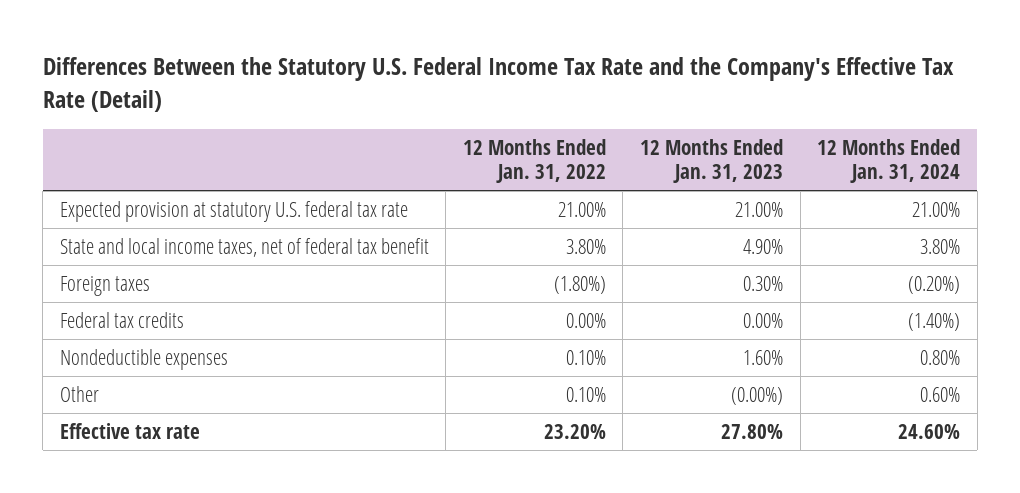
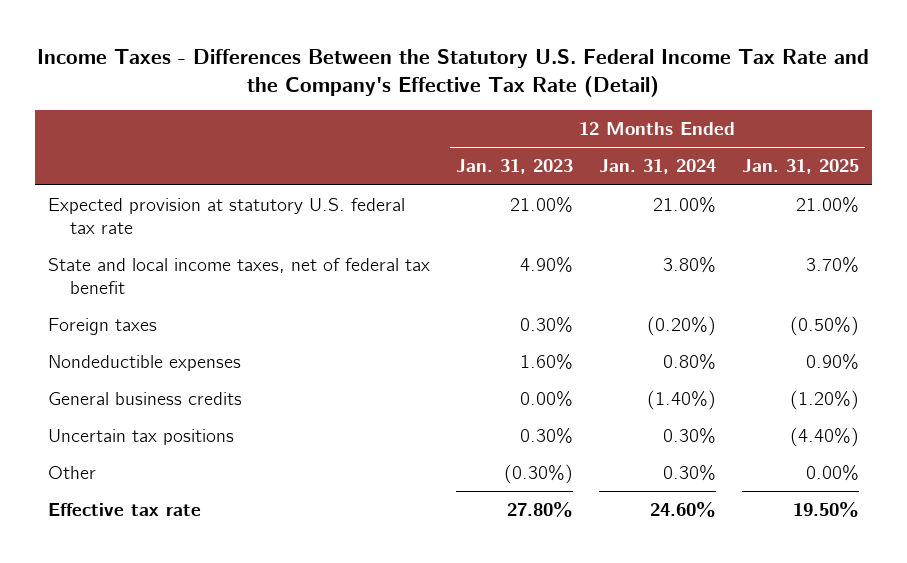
- Differences Between the Statutory U.S. Federal Income Tax Rate and the Company's Effective Tax Rate (Detail)
+ Income Taxes - Differences Between the Statutory U.S. Federal Income Tax Rate and the Company's Effective Tax Rate (Detail)
- | 12 Months Ended Jan. 31, 2022 | 12 Months Ended Jan. 31, 2023 | 12 Months Ended Jan. 31, 2024
+ | 12 Months Ended Jan. 31, 2023 | 12 Months Ended Jan. 31, 2024 | 12 Months Ended Jan. 31, 2025
- Federal tax credits | 0.00% | 0.00% | (1.40%)
- Other | 0.10% | (0.00%) | 0.60%
+ General business credits | 0.00% | (1.40%) | (1.20%)
+ Uncertain tax positions | 0.30% | 0.30% | (4.40%)
+ Other | (0.30%) | 0.30% | 0.00%

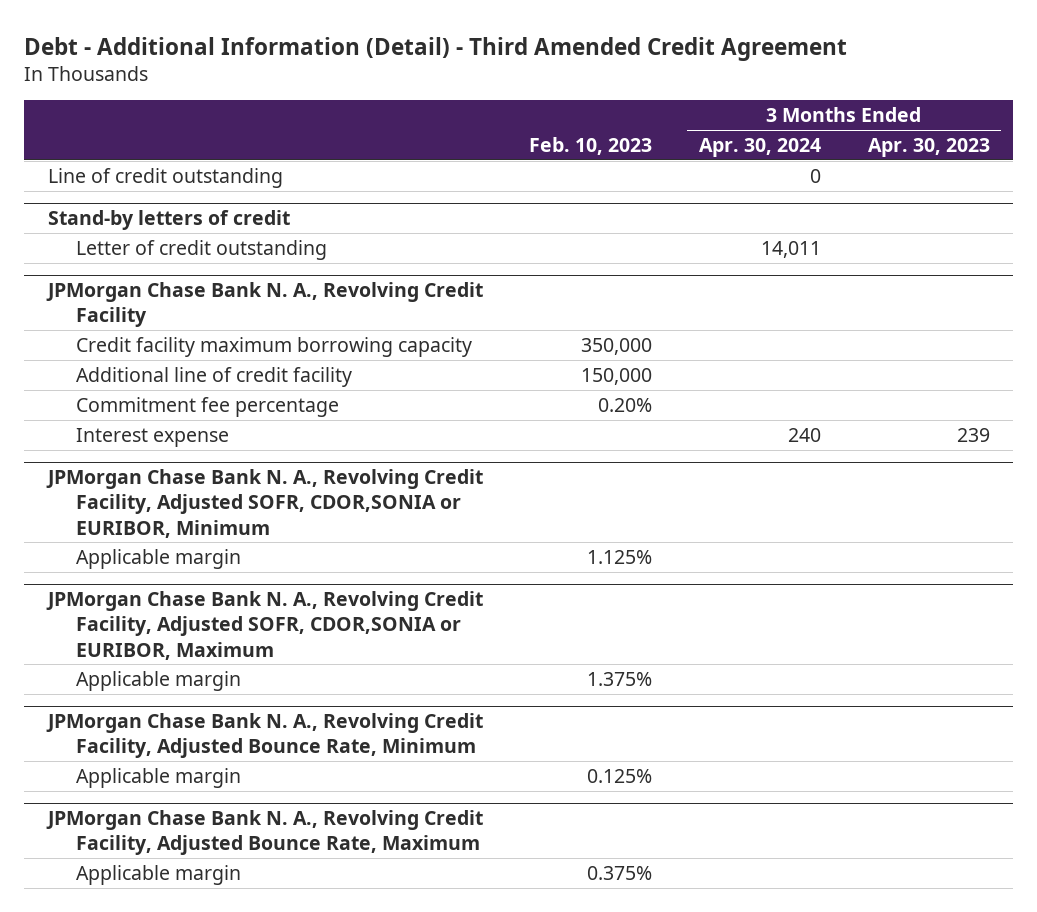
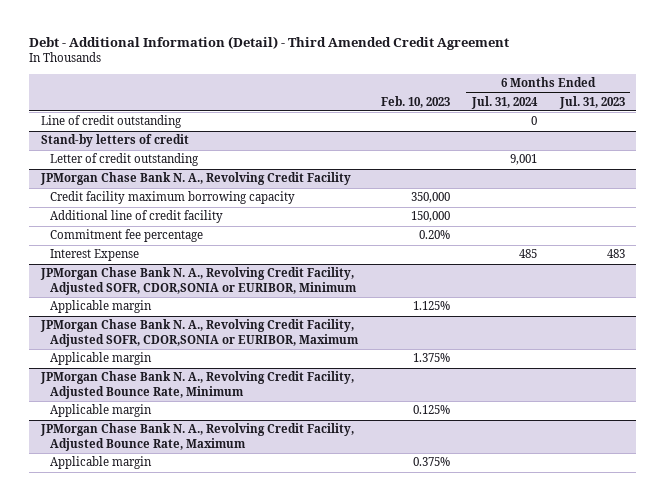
- | Feb. 10, 2023 | 3 Months Ended Apr. 30, 2024 | 3 Months Ended Apr. 30, 2023
+ | Feb. 10, 2023 | 6 Months Ended Jul. 31, 2024 | 6 Months Ended Jul. 31, 2023
@ JPMorgan Chase Bank N. A., Revolving Credit Facility
- Interest expense | | 240 | 239
+ Interest Expense | | 485 | 483

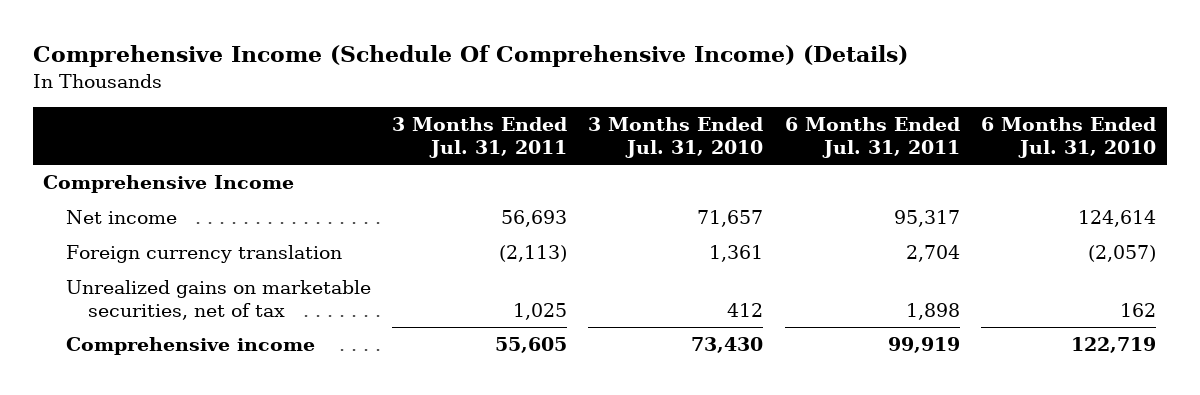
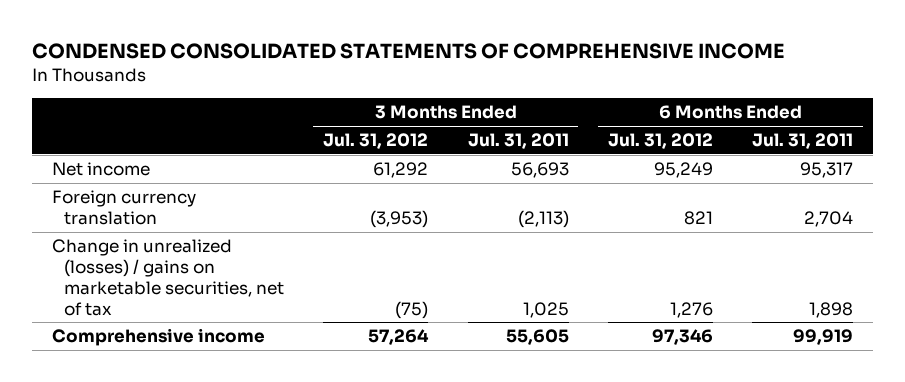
- Comprehensive Income (Schedule Of Comprehensive Income) (Details)
+ CONDENSED CONSOLIDATED STATEMENTS OF COMPREHENSIVE INCOME
- | 3 Months Ended Jul. 31, 2011 | 3 Months Ended Jul. 31, 2010 | 6 Months Ended Jul. 31, 2011 | 6 Months Ended Jul. 31, 2010
+ | 3 Months Ended Jul. 31, 2012 | 3 Months Ended Jul. 31, 2011 | 6 Months Ended Jul. 31, 2012 | 6 Months Ended Jul. 31, 2011
- Comprehensive Income
- Unrealized gains on marketable securities, net of tax | 1,025 | 412 | 1,898 | 162
+ Change in unrealized (losses) / gains on marketable securities, net of tax | (75) | 1,025 | 1,276 | 1,898

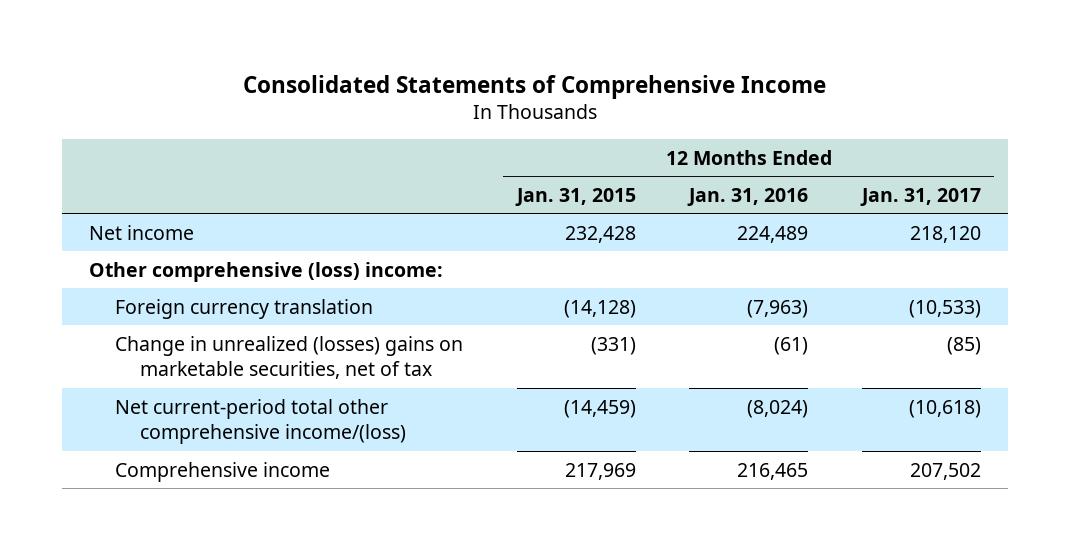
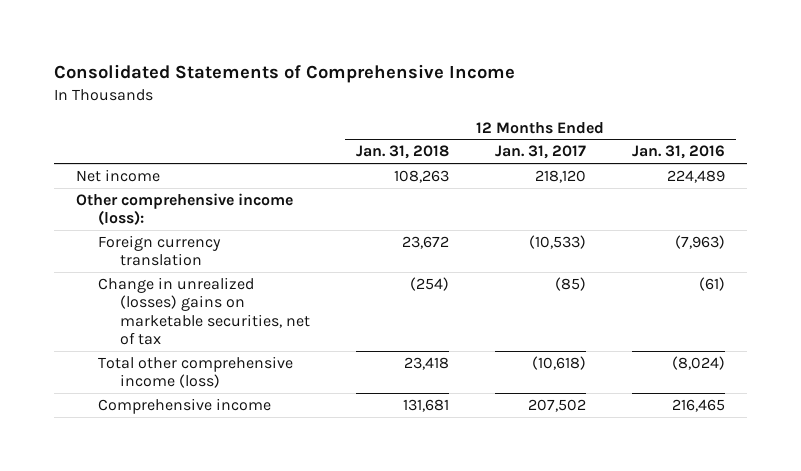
- | 12 Months Ended Jan. 31, 2015 | 12 Months Ended Jan. 31, 2016 | 12 Months Ended Jan. 31, 2017
+ | 12 Months Ended Jan. 31, 2018 | 12 Months Ended Jan. 31, 2017 | 12 Months Ended Jan. 31, 2016
- Other comprehensive (loss) income:
+ Other comprehensive income (loss):
- Net current-period total other comprehensive income/(loss) | (14,459) | (8,024) | (10,618)
+ Total other comprehensive income (loss) | 23,418 | (10,618) | (8,024)

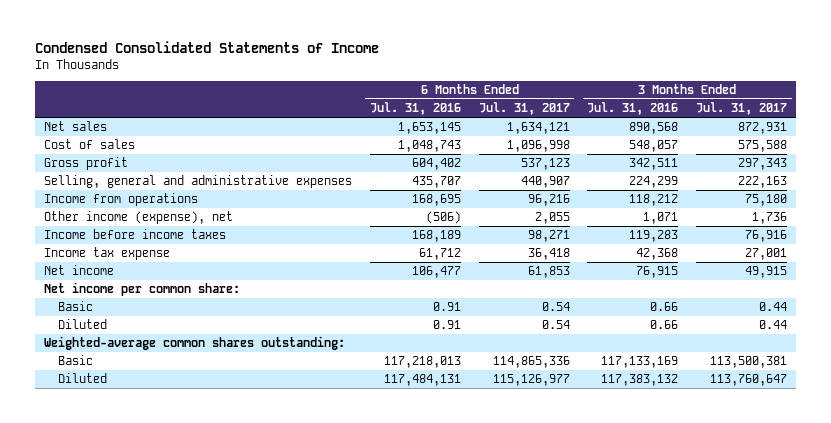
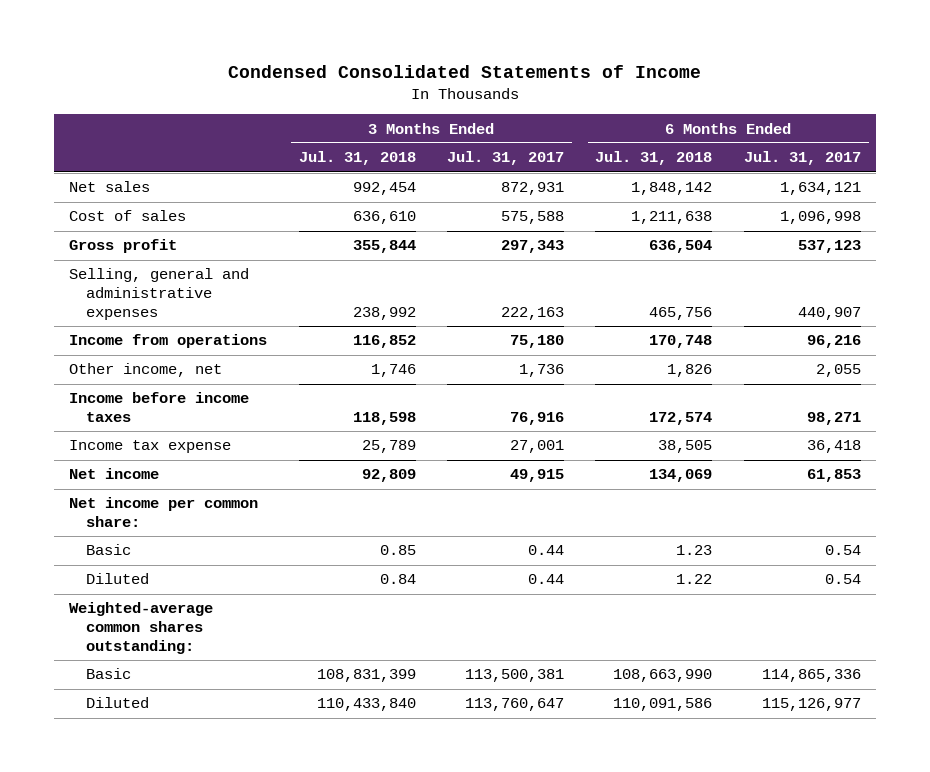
- | 6 Months Ended Jul. 31, 2016 | 6 Months Ended Jul. 31, 2017 | 3 Months Ended Jul. 31, 2016 | 3 Months Ended Jul. 31, 2017
+ | 3 Months Ended Jul. 31, 2018 | 3 Months Ended Jul. 31, 2017 | 6 Months Ended Jul. 31, 2018 | 6 Months Ended Jul. 31, 2017
- Other income (expense), net | (506) | 2,055 | 1,071 | 1,736
+ Other income, net | 1,746 | 1,736 | 1,826 | 2,055

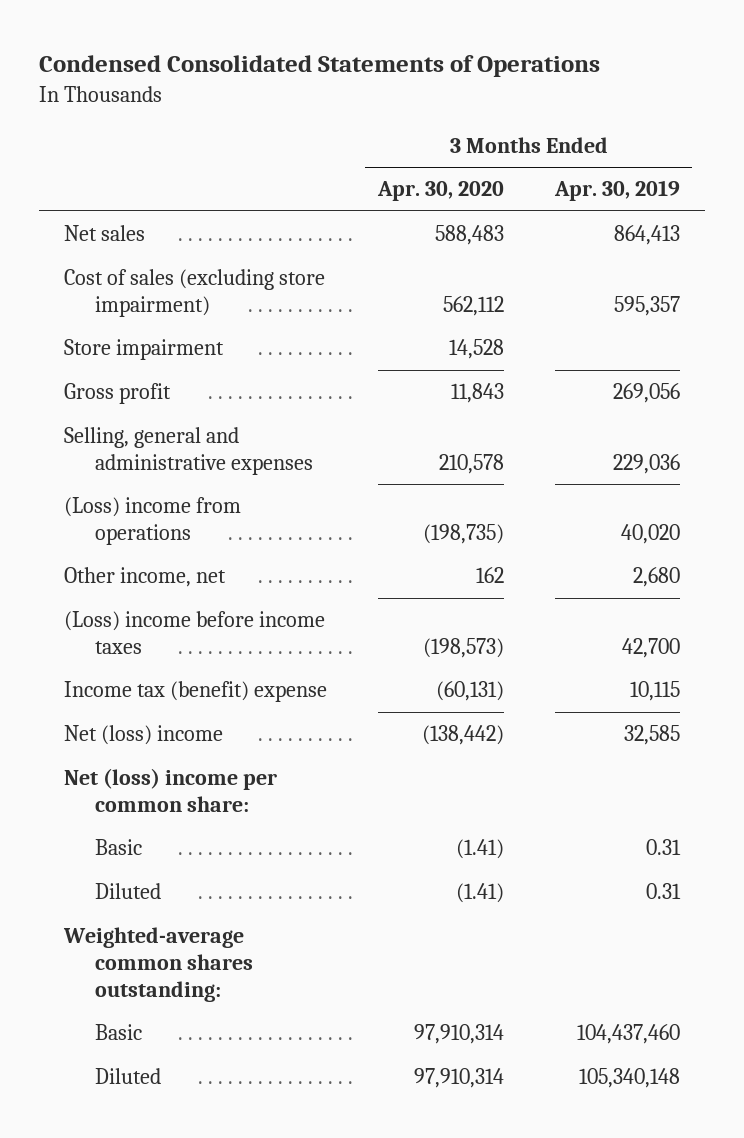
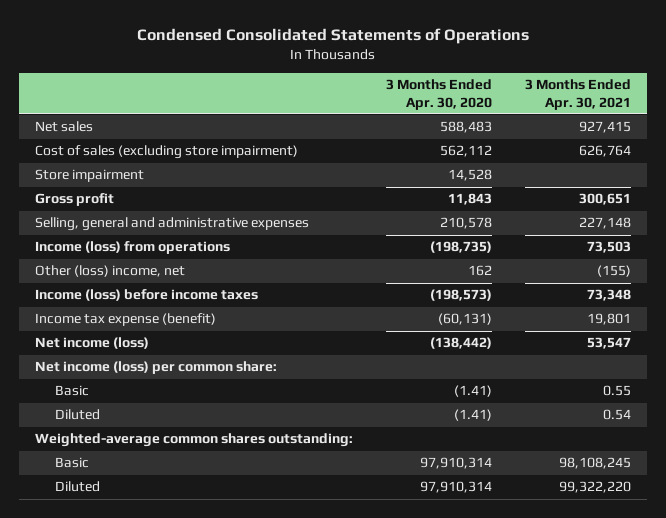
- | 3 Months Ended Apr. 30, 2020 | 3 Months Ended Apr. 30, 2019
+ | 3 Months Ended Apr. 30, 2020 | 3 Months Ended Apr. 30, 2021
- (Loss) income from operations | (198,735) | 40,020
- Other income, net | 162 | 2,680
- (Loss) income before income taxes | (198,573) | 42,700
- Income tax (benefit) expense | (60,131) | 10,115
- Net (loss) income | (138,442) | 32,585
- Net (loss) income per common share:
+ Income (loss) from operations | (198,735) | 73,503
+ Other (loss) income, net | 162 | (155)
+ Income (loss) before income taxes | (198,573) | 73,348
+ Income tax expense (benefit) | (60,131) | 19,801
+ Net income (loss) | (138,442) | 53,547
+ Net income (loss) per common share:

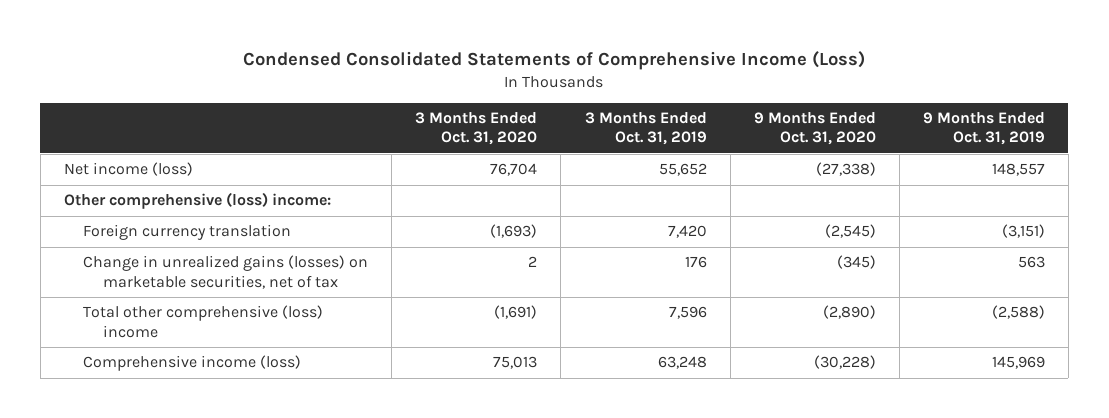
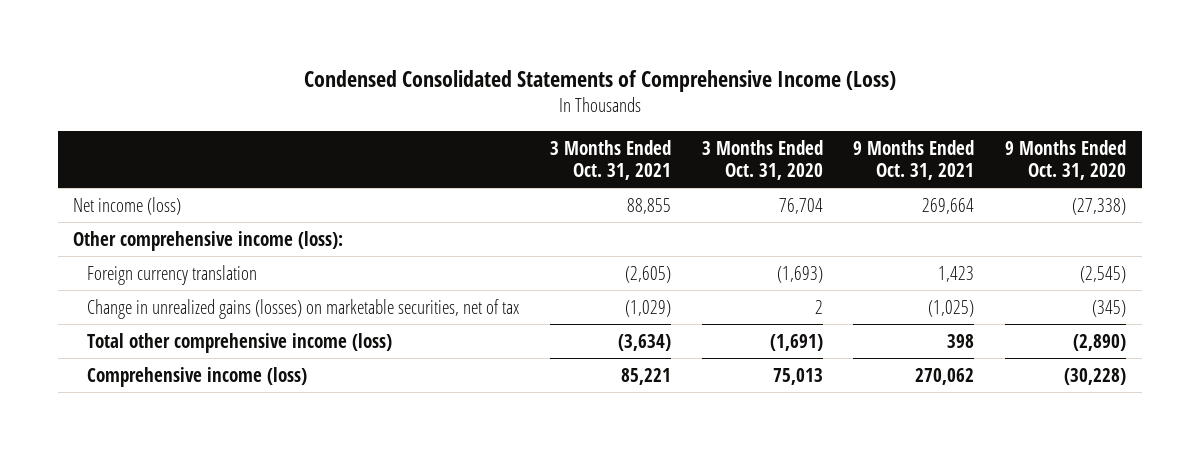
- | 3 Months Ended Oct. 31, 2020 | 3 Months Ended Oct. 31, 2019 | 9 Months Ended Oct. 31, 2020 | 9 Months Ended Oct. 31, 2019
+ | 3 Months Ended Oct. 31, 2021 | 3 Months Ended Oct. 31, 2020 | 9 Months Ended Oct. 31, 2021 | 9 Months Ended Oct. 31, 2020
- Other comprehensive (loss) income:
+ Other comprehensive income (loss):
- Total other comprehensive (loss) income | (1,691) | 7,596 | (2,890) | (2,588)
+ Total other comprehensive income (loss) | (3,634) | (1,691) | 398 | (2,890)

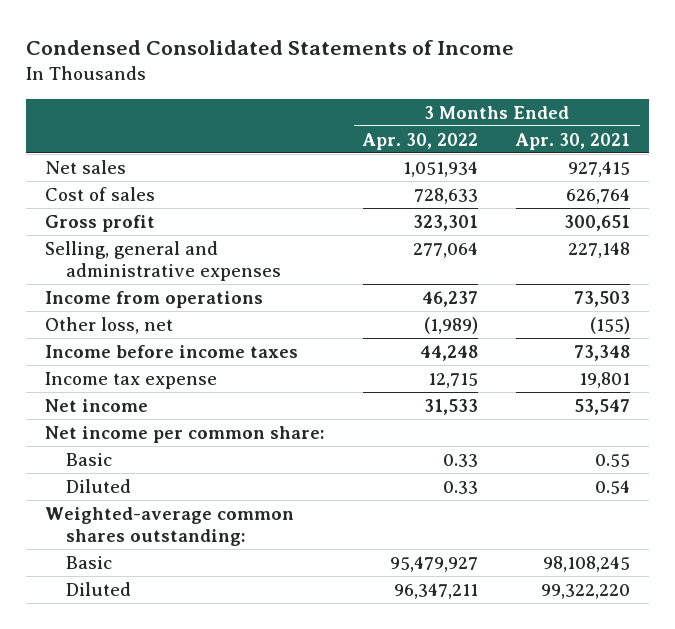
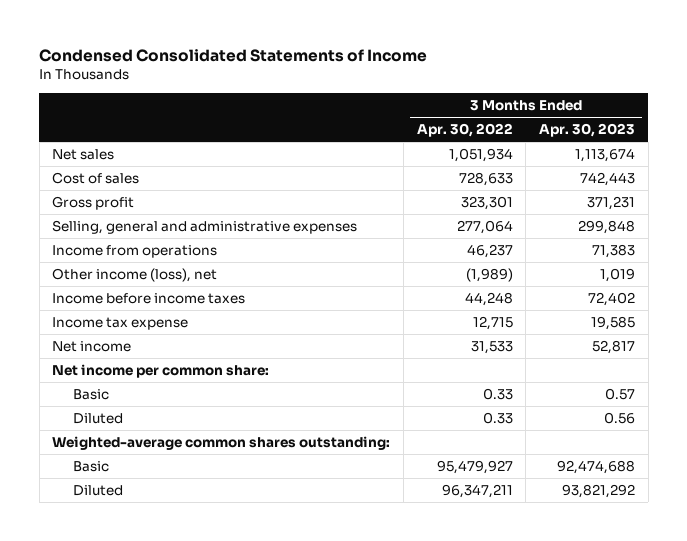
- | 3 Months Ended Apr. 30, 2022 | 3 Months Ended Apr. 30, 2021
+ | 3 Months Ended Apr. 30, 2022 | 3 Months Ended Apr. 30, 2023
- Other loss, net | (1,989) | (155)
+ Other income (loss), net | (1,989) | 1,019

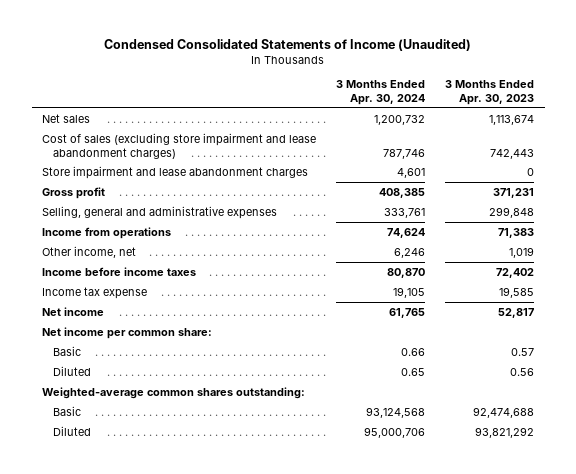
- Condensed Consolidated Statements of Income
+ Condensed Consolidated Statements of Income (Unaudited)
- | 3 Months Ended Apr. 30, 2022 | 3 Months Ended Apr. 30, 2023
+ | 3 Months Ended Apr. 30, 2024 | 3 Months Ended Apr. 30, 2023
- Cost of sales | 728,633 | 742,443
+ Cost of sales (excluding store impairment and lease abandonment charges) | 787,746 | 742,443
+ Store impairment and lease abandonment charges | 4,601 | 0
- Other income (loss), net | (1,989) | 1,019
+ Other income, net | 6,246 | 1,019

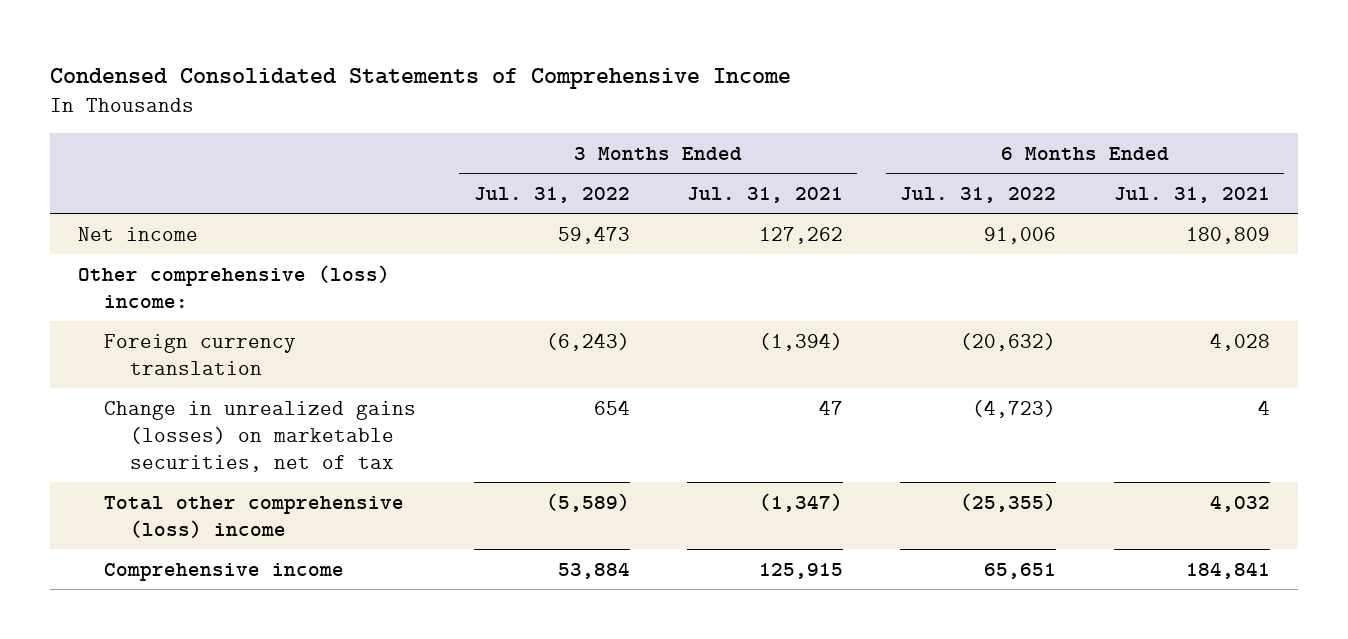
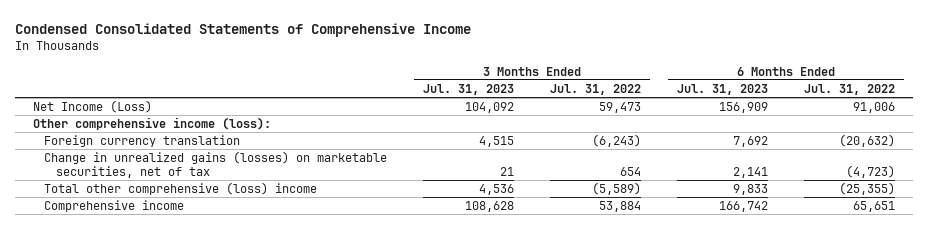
- | 3 Months Ended Jul. 31, 2022 | 3 Months Ended Jul. 31, 2021 | 6 Months Ended Jul. 31, 2022 | 6 Months Ended Jul. 31, 2021
+ | 3 Months Ended Jul. 31, 2023 | 3 Months Ended Jul. 31, 2022 | 6 Months Ended Jul. 31, 2023 | 6 Months Ended Jul. 31, 2022
- Net income | 59,473 | 127,262 | 91,006 | 180,809
- Other comprehensive (loss) income:
+ Net Income (Loss) | 104,092 | 59,473 | 156,909 | 91,006
+ Other comprehensive income (loss):

